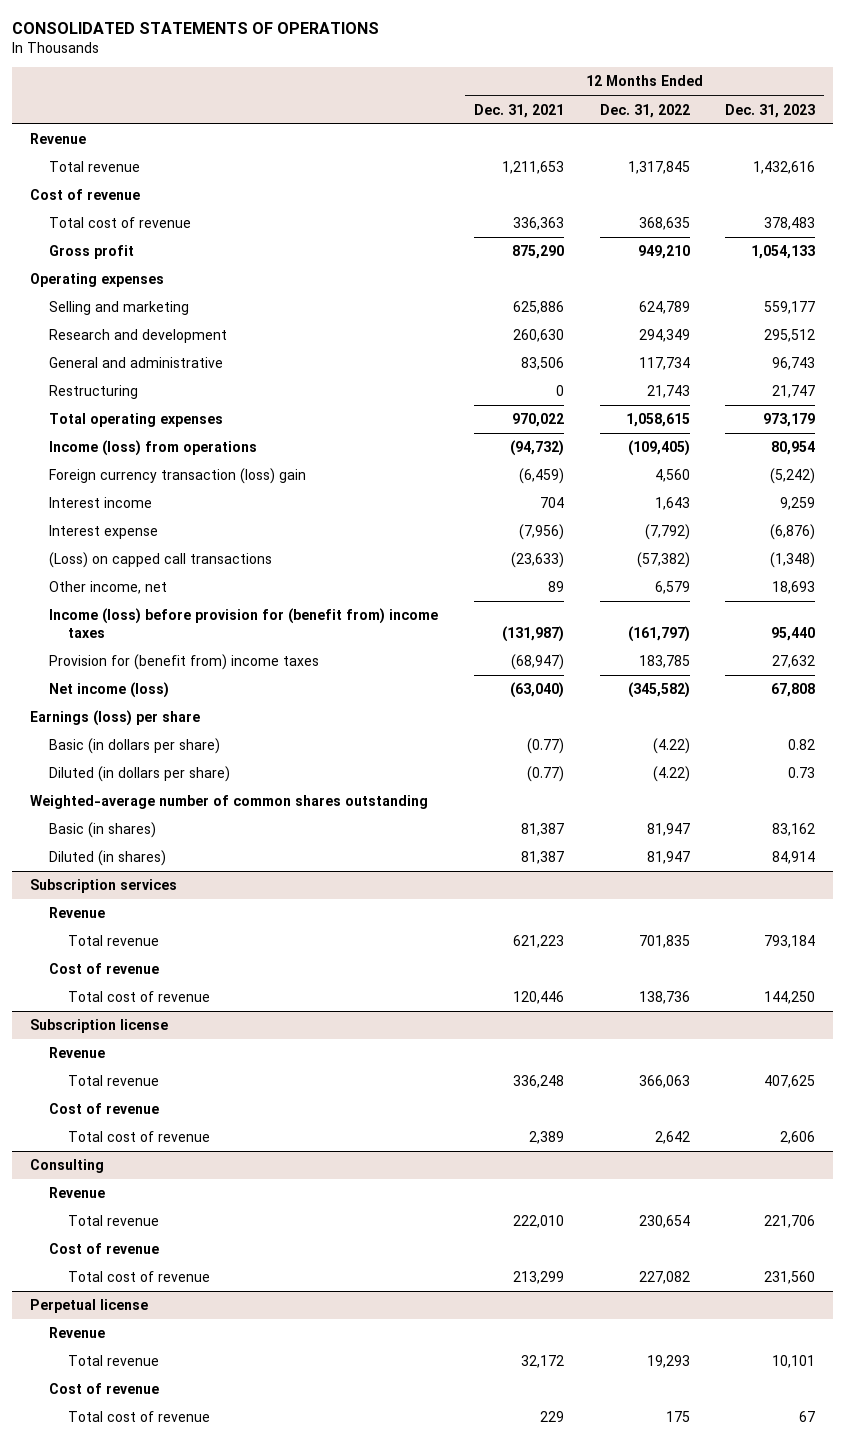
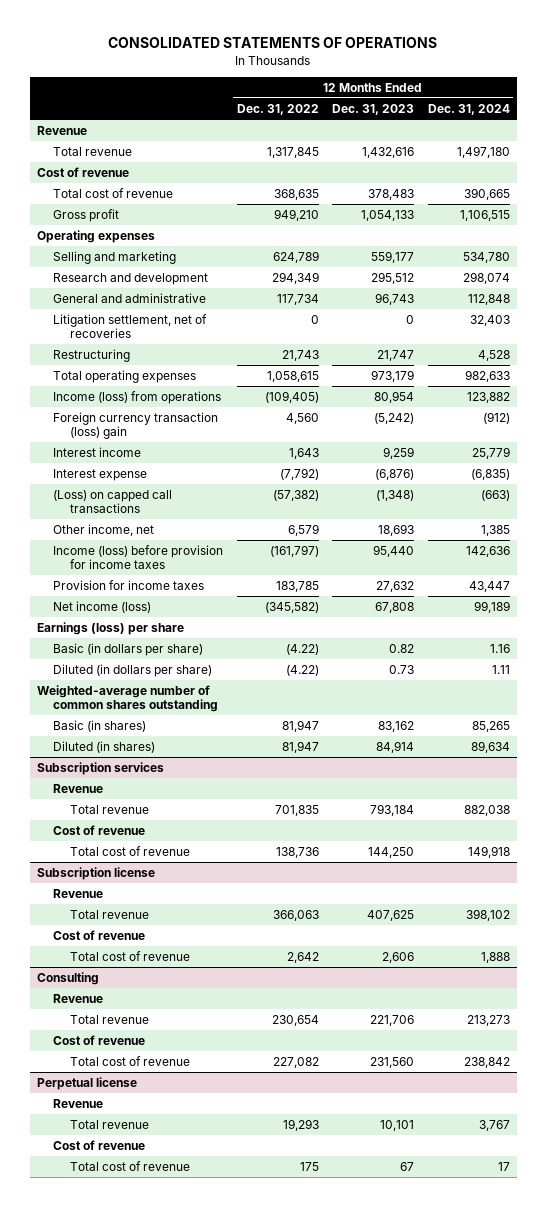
- | 12 Months Ended Dec. 31, 2021 | 12 Months Ended Dec. 31, 2022 | 12 Months Ended Dec. 31, 2023
+ | 12 Months Ended Dec. 31, 2022 | 12 Months Ended Dec. 31, 2023 | 12 Months Ended Dec. 31, 2024
+ Litigation settlement, net of recoveries | 0 | 0 | 32,403
- Income (loss) before provision for (benefit from) income taxes | (131,987) | (161,797) | 95,440
- Provision for (benefit from) income taxes | (68,947) | 183,785 | 27,632
+ Income (loss) before provision for income taxes | (161,797) | 95,440 | 142,636
+ Provision for income taxes | 183,785 | 27,632 | 43,447

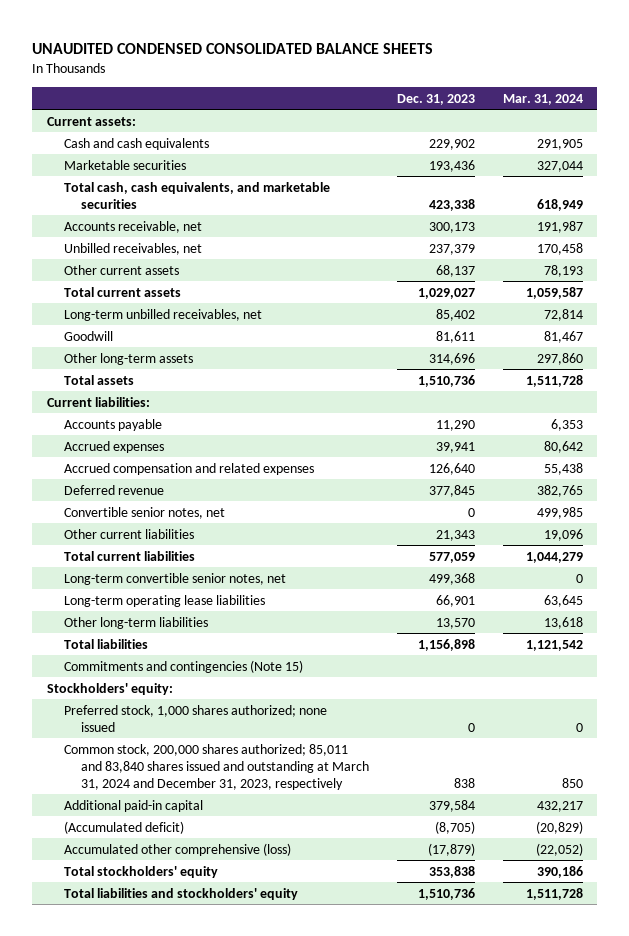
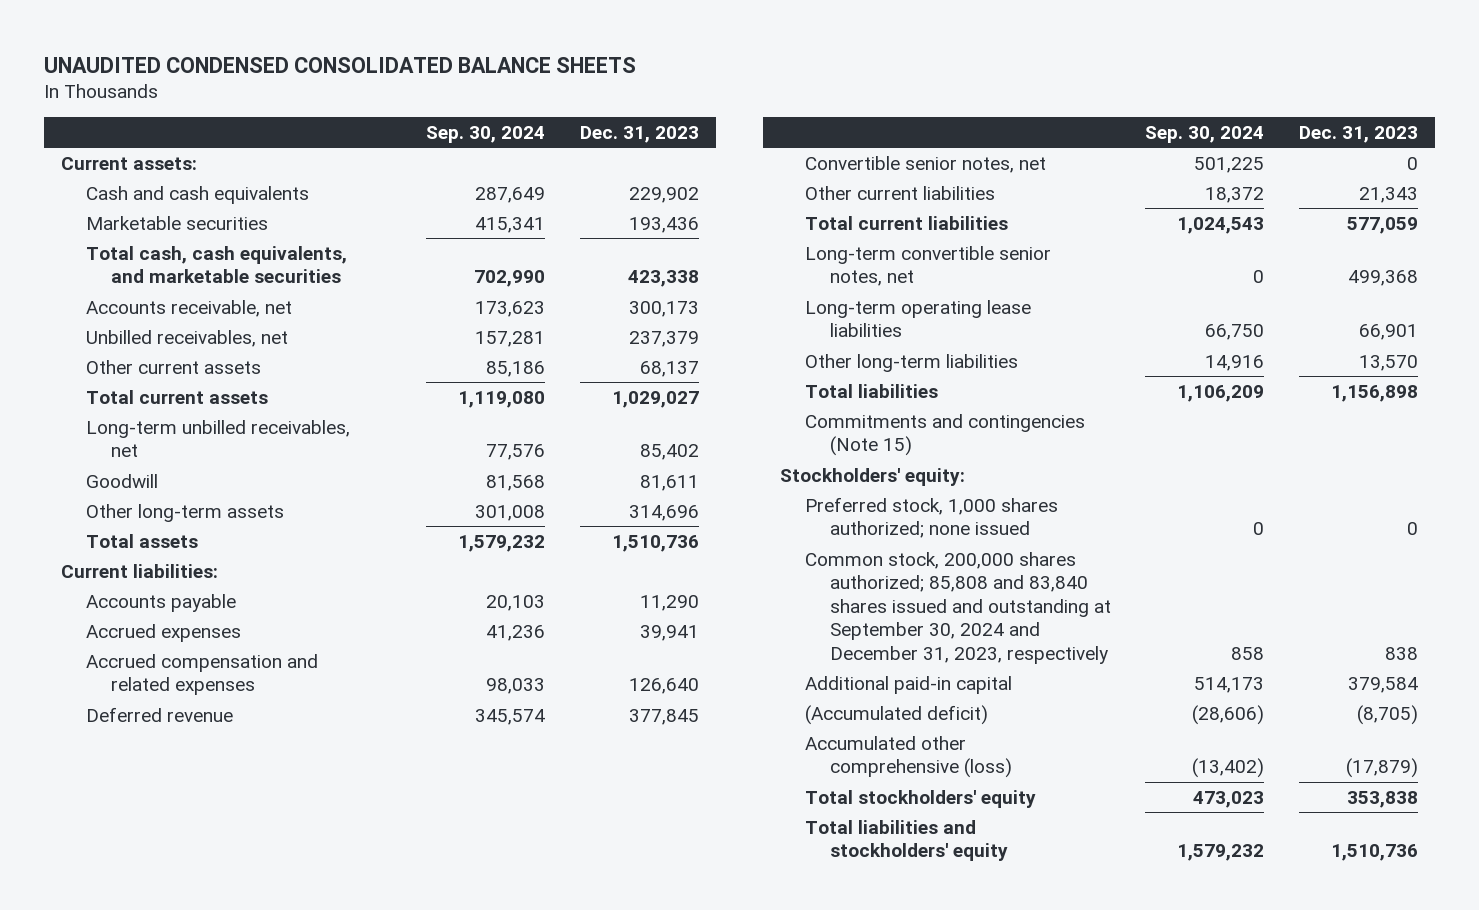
- | Dec. 31, 2023 | Mar. 31, 2024
+ | Sep. 30, 2024 | Dec. 31, 2023
- Common stock, 200,000 shares authorized; 85,011 and 83,840 shares issued and outstanding at March 31, 2024 and December 31, 2023, respectively | 838 | 850
+ Common stock, 200,000 shares authorized; 85,808 and 83,840 shares issued and outstanding at September 30, 2024 and December 31, 2023, respectively | 858 | 838

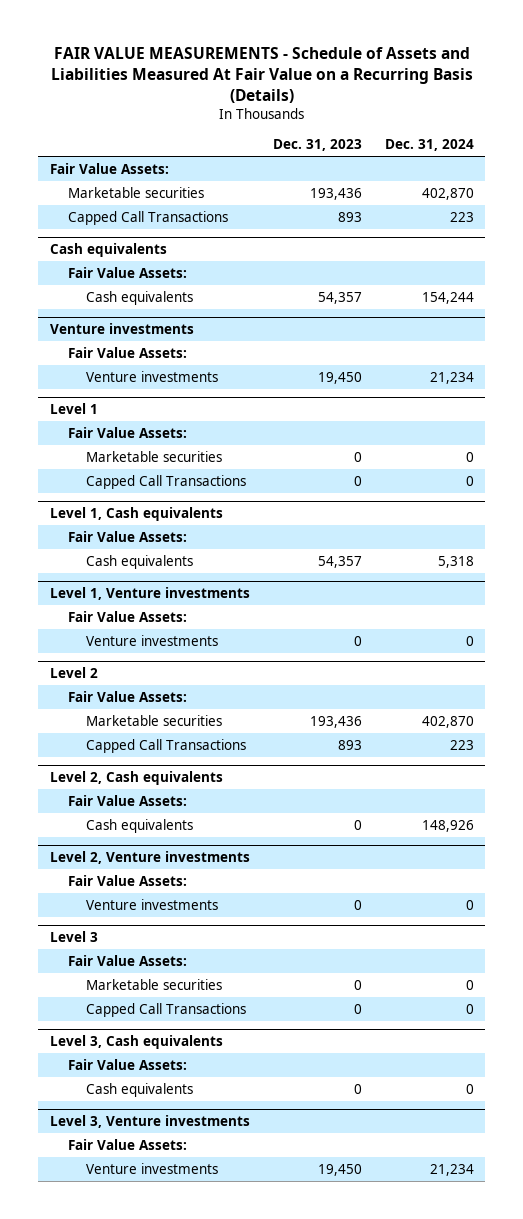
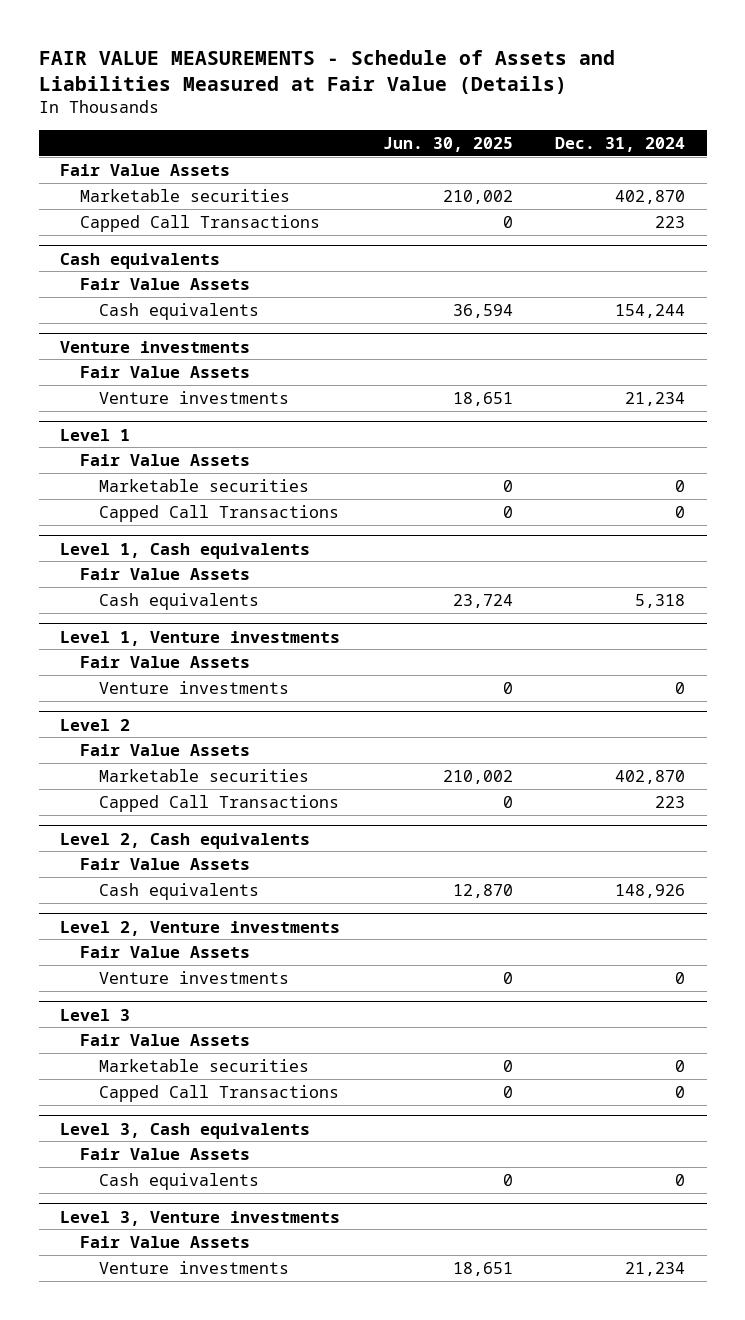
- FAIR VALUE MEASUREMENTS - Schedule of Assets and Liabilities Measured At Fair Value on a Recurring Basis (Details)
+ FAIR VALUE MEASUREMENTS - Schedule of Assets and Liabilities Measured at Fair Value (Details)
- | Dec. 31, 2023 | Dec. 31, 2024
+ | Jun. 30, 2025 | Dec. 31, 2024
- Fair Value Assets:
+ Fair Value Assets
@ Cash equivalents
- Fair Value Assets:
+ Fair Value Assets
@ Venture investments
- Fair Value Assets:
+ Fair Value Assets
@ Level 1
- Fair Value Assets:
+ Fair Value Assets
@ Level 1, Cash equivalents
- Fair Value Assets:
+ Fair Value Assets
@ Level 1, Venture investments
- Fair Value Assets:
+ Fair Value Assets
@ Level 2
- Fair Value Assets:
+ Fair Value Assets
@ Level 2, Cash equivalents
- Fair Value Assets:
+ Fair Value Assets
@ Level 2, Venture investments
- Fair Value Assets:
+ Fair Value Assets
@ Level 3
- Fair Value Assets:
+ Fair Value Assets
@ Level 3, Cash equivalents
- Fair Value Assets:
+ Fair Value Assets
@ Level 3, Venture investments
- Fair Value Assets:
+ Fair Value Assets

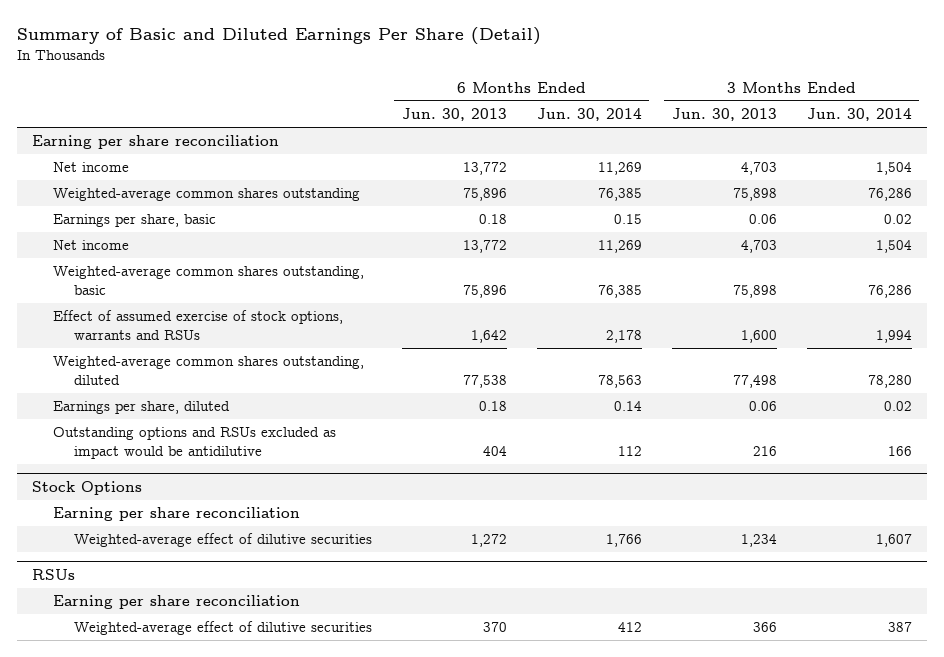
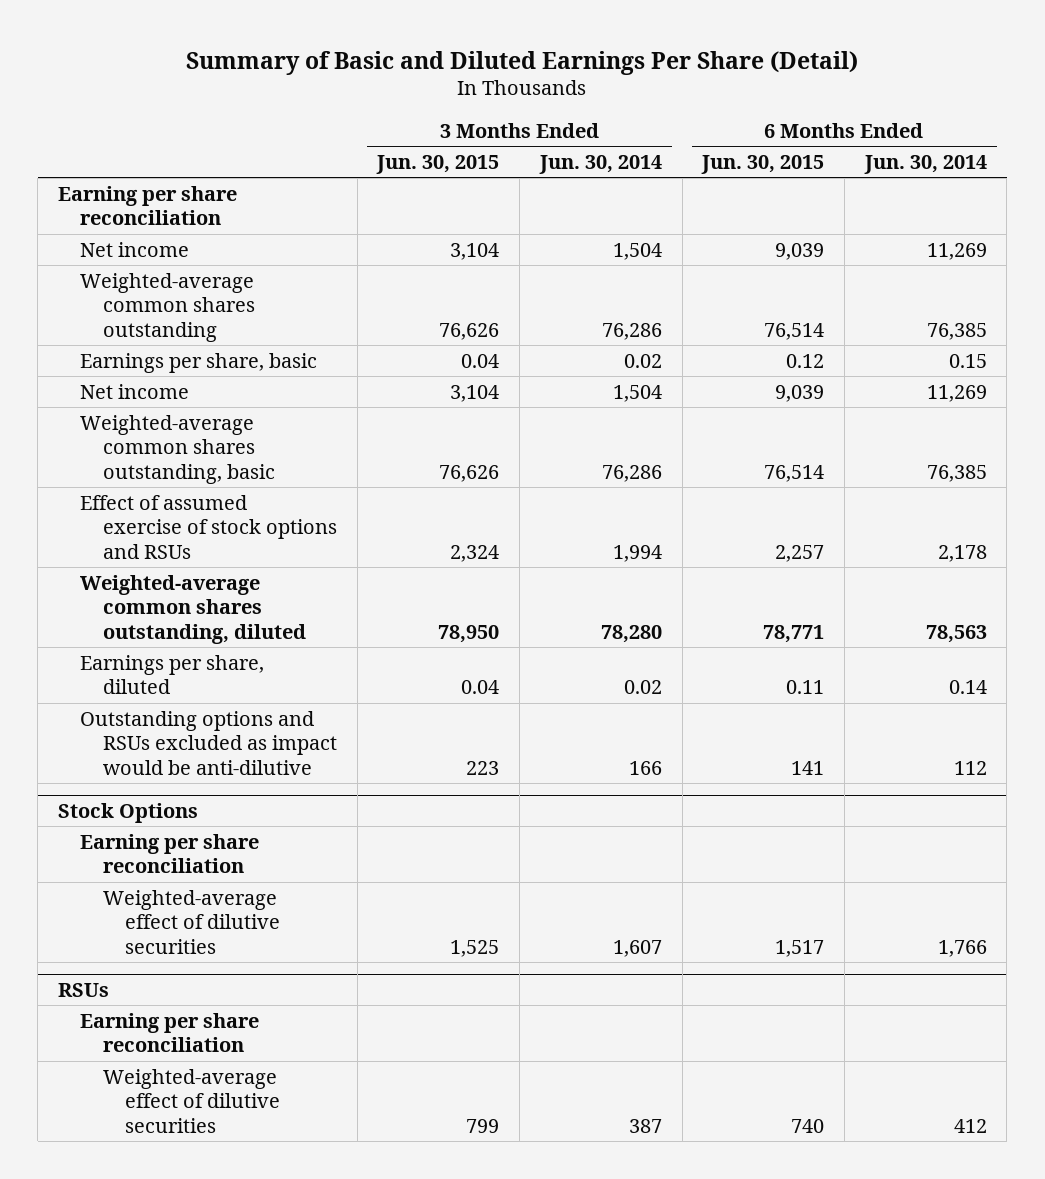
- | 6 Months Ended Jun. 30, 2013 | 6 Months Ended Jun. 30, 2014 | 3 Months Ended Jun. 30, 2013 | 3 Months Ended Jun. 30, 2014
+ | 3 Months Ended Jun. 30, 2015 | 3 Months Ended Jun. 30, 2014 | 6 Months Ended Jun. 30, 2015 | 6 Months Ended Jun. 30, 2014
- Effect of assumed exercise of stock options, warrants and RSUs | 1,642 | 2,178 | 1,600 | 1,994
+ Effect of assumed exercise of stock options and RSUs | 2,324 | 1,994 | 2,257 | 2,178
- Outstanding options and RSUs excluded as impact would be antidilutive | 404 | 112 | 216 | 166
+ Outstanding options and RSUs excluded as impact would be anti-dilutive | 223 | 166 | 141 | 112

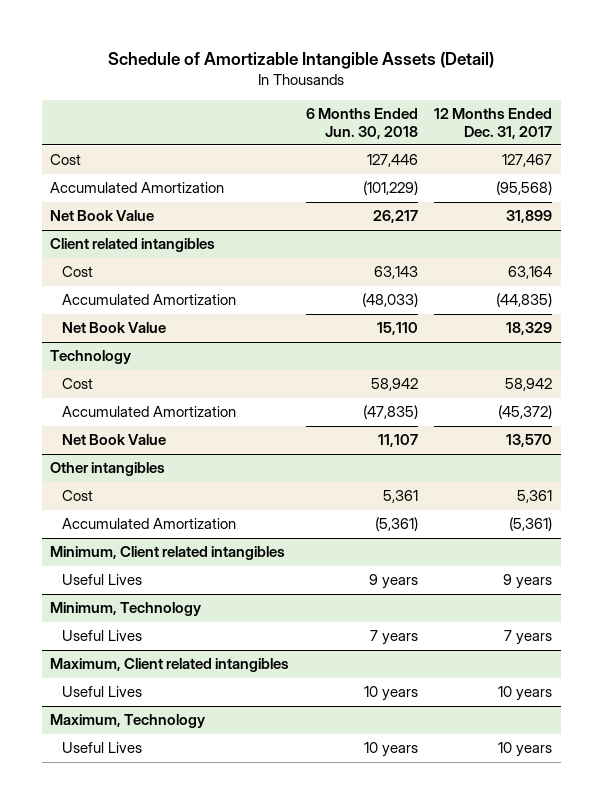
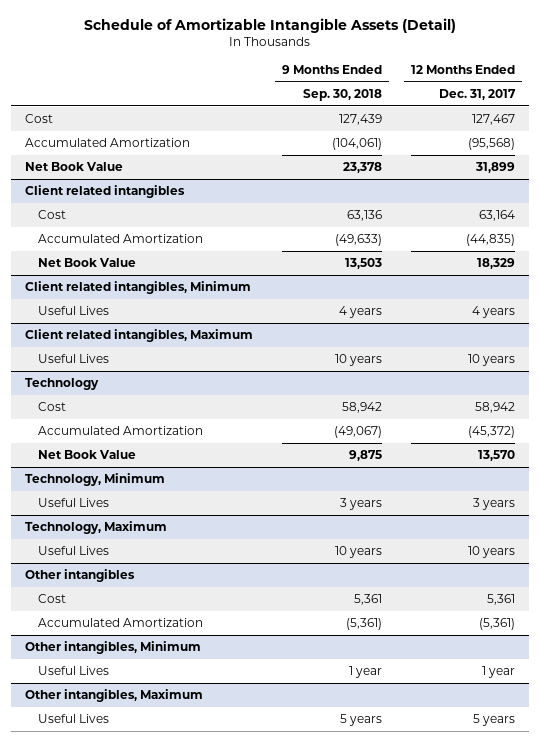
- | 6 Months Ended Jun. 30, 2018 | 12 Months Ended Dec. 31, 2017
+ | 9 Months Ended Sep. 30, 2018 | 12 Months Ended Dec. 31, 2017
+ Client related intangibles, Minimum
+ Useful Lives | 4 years | 4 years
+ Client related intangibles, Maximum
+ Useful Lives | 10 years | 10 years
+ Technology, Minimum
+ Useful Lives | 3 years | 3 years
+ Technology, Maximum
+ Useful Lives | 10 years | 10 years
- Minimum, Client related intangibles
- Useful Lives | 9 years | 9 years
- Minimum, Technology
- Useful Lives | 7 years | 7 years
- Maximum, Client related intangibles
- Useful Lives | 10 years | 10 years
- Maximum, Technology
- Useful Lives | 10 years | 10 years
+ Other intangibles, Minimum
+ Useful Lives | 1 year | 1 year
+ Other intangibles, Maximum
+ Useful Lives | 5 years | 5 years

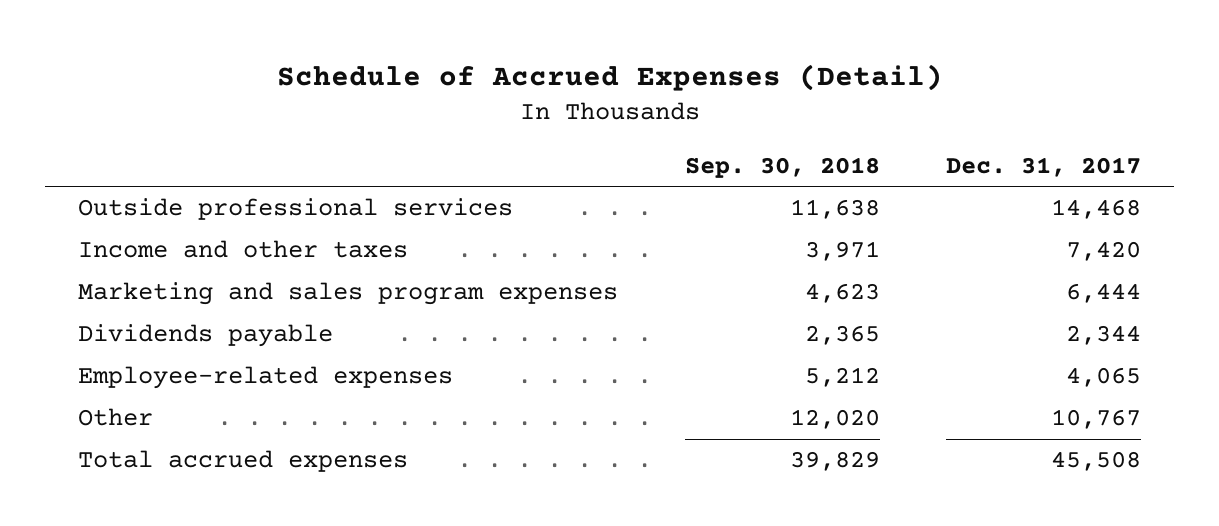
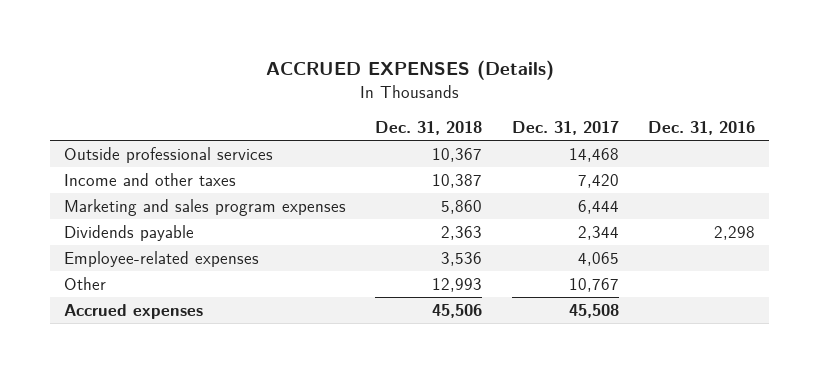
- Schedule of Accrued Expenses (Detail)
+ ACCRUED EXPENSES (Details)
- | Sep. 30, 2018 | Dec. 31, 2017
+ | Dec. 31, 2018 | Dec. 31, 2017 | Dec. 31, 2016
- Total accrued expenses | 39,829 | 45,508
+ Accrued expenses | 45,506 | 45,508 |

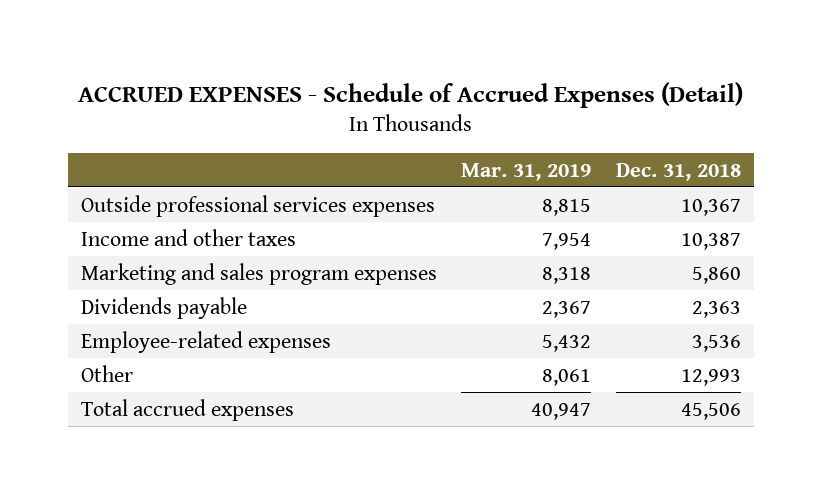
- ACCRUED EXPENSES (Details)
+ ACCRUED EXPENSES - Schedule of Accrued Expenses (Detail)
- | Dec. 31, 2018 | Dec. 31, 2017 | Dec. 31, 2016
+ | Mar. 31, 2019 | Dec. 31, 2018
- Outside professional services | 10,367 | 14,468 |
+ Outside professional services expenses | 8,815 | 10,367
- Accrued expenses | 45,506 | 45,508 |
+ Total accrued expenses | 40,947 | 45,506

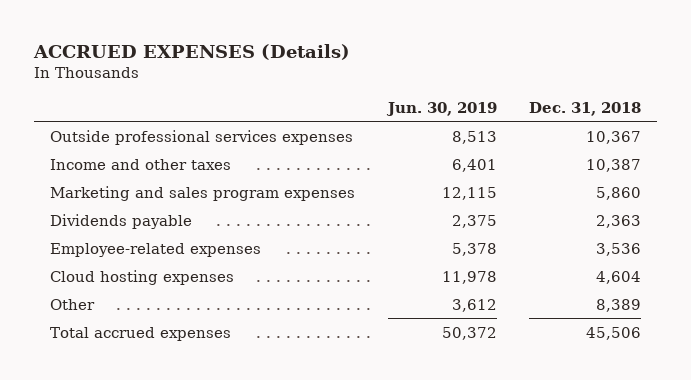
- ACCRUED EXPENSES - Schedule of Accrued Expenses (Detail)
+ ACCRUED EXPENSES (Details)
- | Mar. 31, 2019 | Dec. 31, 2018
+ | Jun. 30, 2019 | Dec. 31, 2018
- Other | 8,061 | 12,993
+ Cloud hosting expenses | 11,978 | 4,604
+ Other | 3,612 | 8,389

